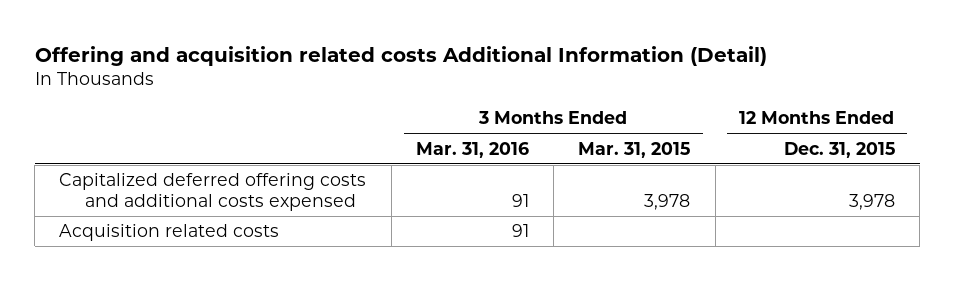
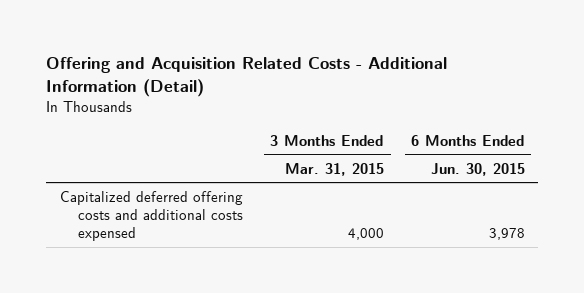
- Offering and acquisition related costs Additional Information (Detail)
+ Offering and Acquisition Related Costs - Additional Information (Detail)
- | 3 Months Ended Mar. 31, 2016 | 3 Months Ended Mar. 31, 2015 | 12 Months Ended Dec. 31, 2015
+ | 3 Months Ended Mar. 31, 2015 | 6 Months Ended Jun. 30, 2015
- Capitalized deferred offering costs and additional costs expensed | 91 | 3,978 | 3,978
- Acquisition related costs | 91 | |
+ Capitalized deferred offering costs and additional costs expensed | 4,000 | 3,978

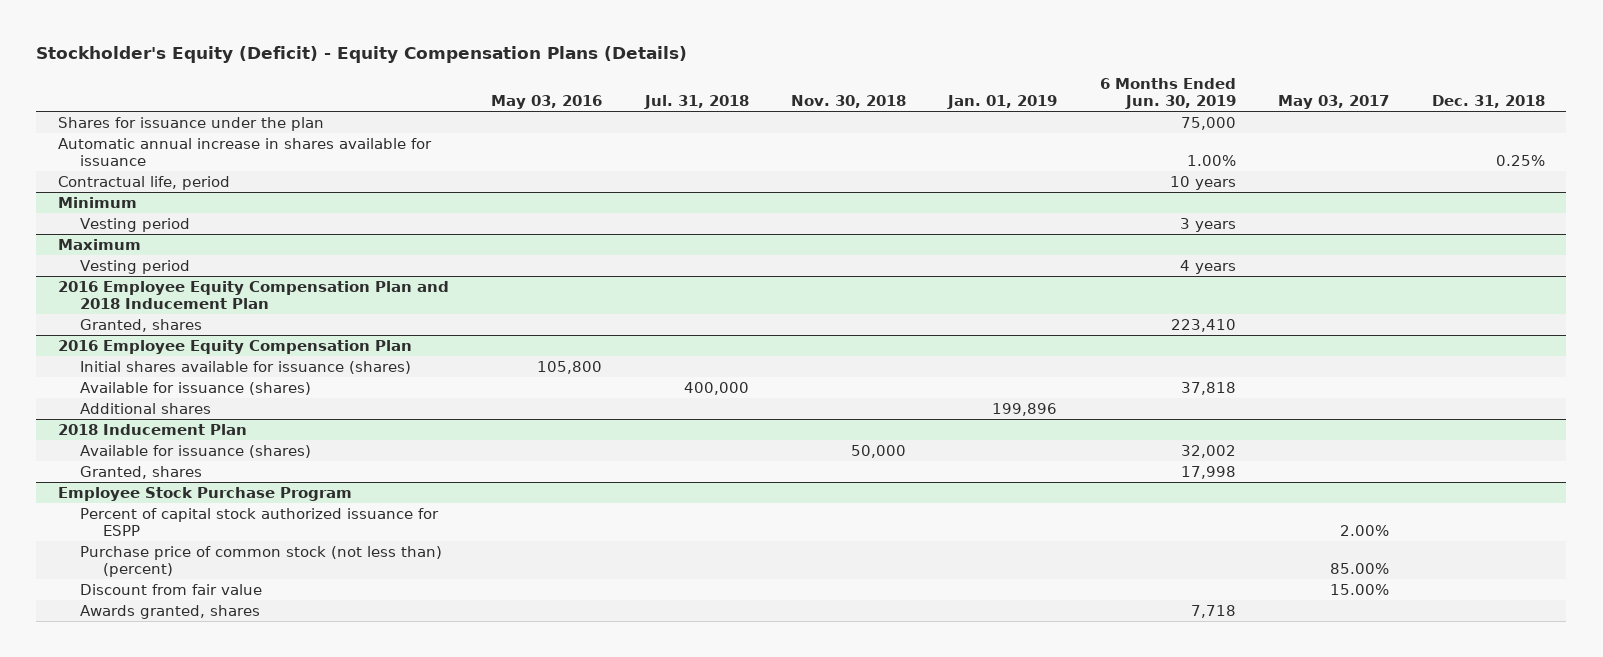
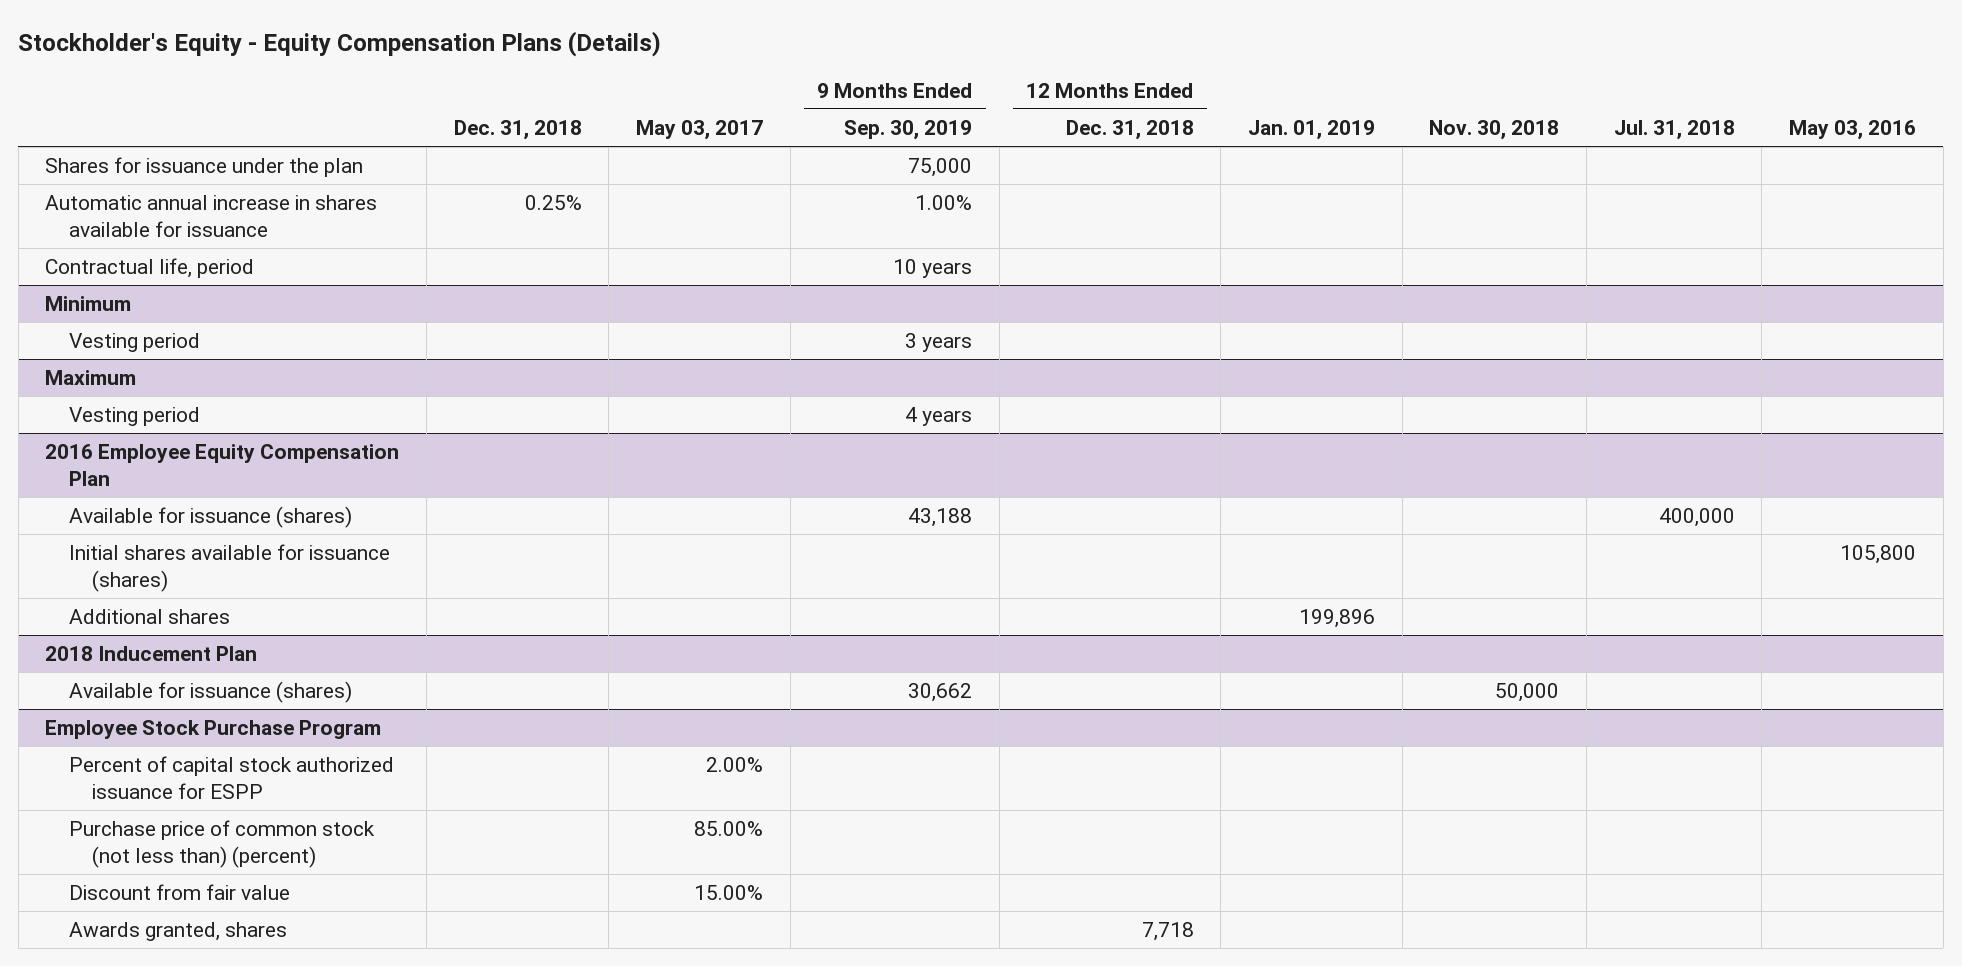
- Stockholder's Equity (Deficit) - Equity Compensation Plans (Details)
+ Stockholder's Equity - Equity Compensation Plans (Details)
- | May 03, 2016 | Jul. 31, 2018 | Nov. 30, 2018 | Jan. 01, 2019 | 6 Months Ended Jun. 30, 2019 | May 03, 2017 | Dec. 31, 2018
+ | Dec. 31, 2018 | May 03, 2017 | 9 Months Ended Sep. 30, 2019 | 12 Months Ended Dec. 31, 2018 | Jan. 01, 2019 | Nov. 30, 2018 | Jul. 31, 2018 | May 03, 2016
- 2016 Employee Equity Compensation Plan and 2018 Inducement Plan
- Granted, shares | | | | | 223,410 | |
@ 2016 Employee Equity Compensation Plan
moved down: Initial shares available for issuance (shares) | | | | | | | | 105,800
@ 2018 Inducement Plan
- Granted, shares | | | | | 17,998 | |

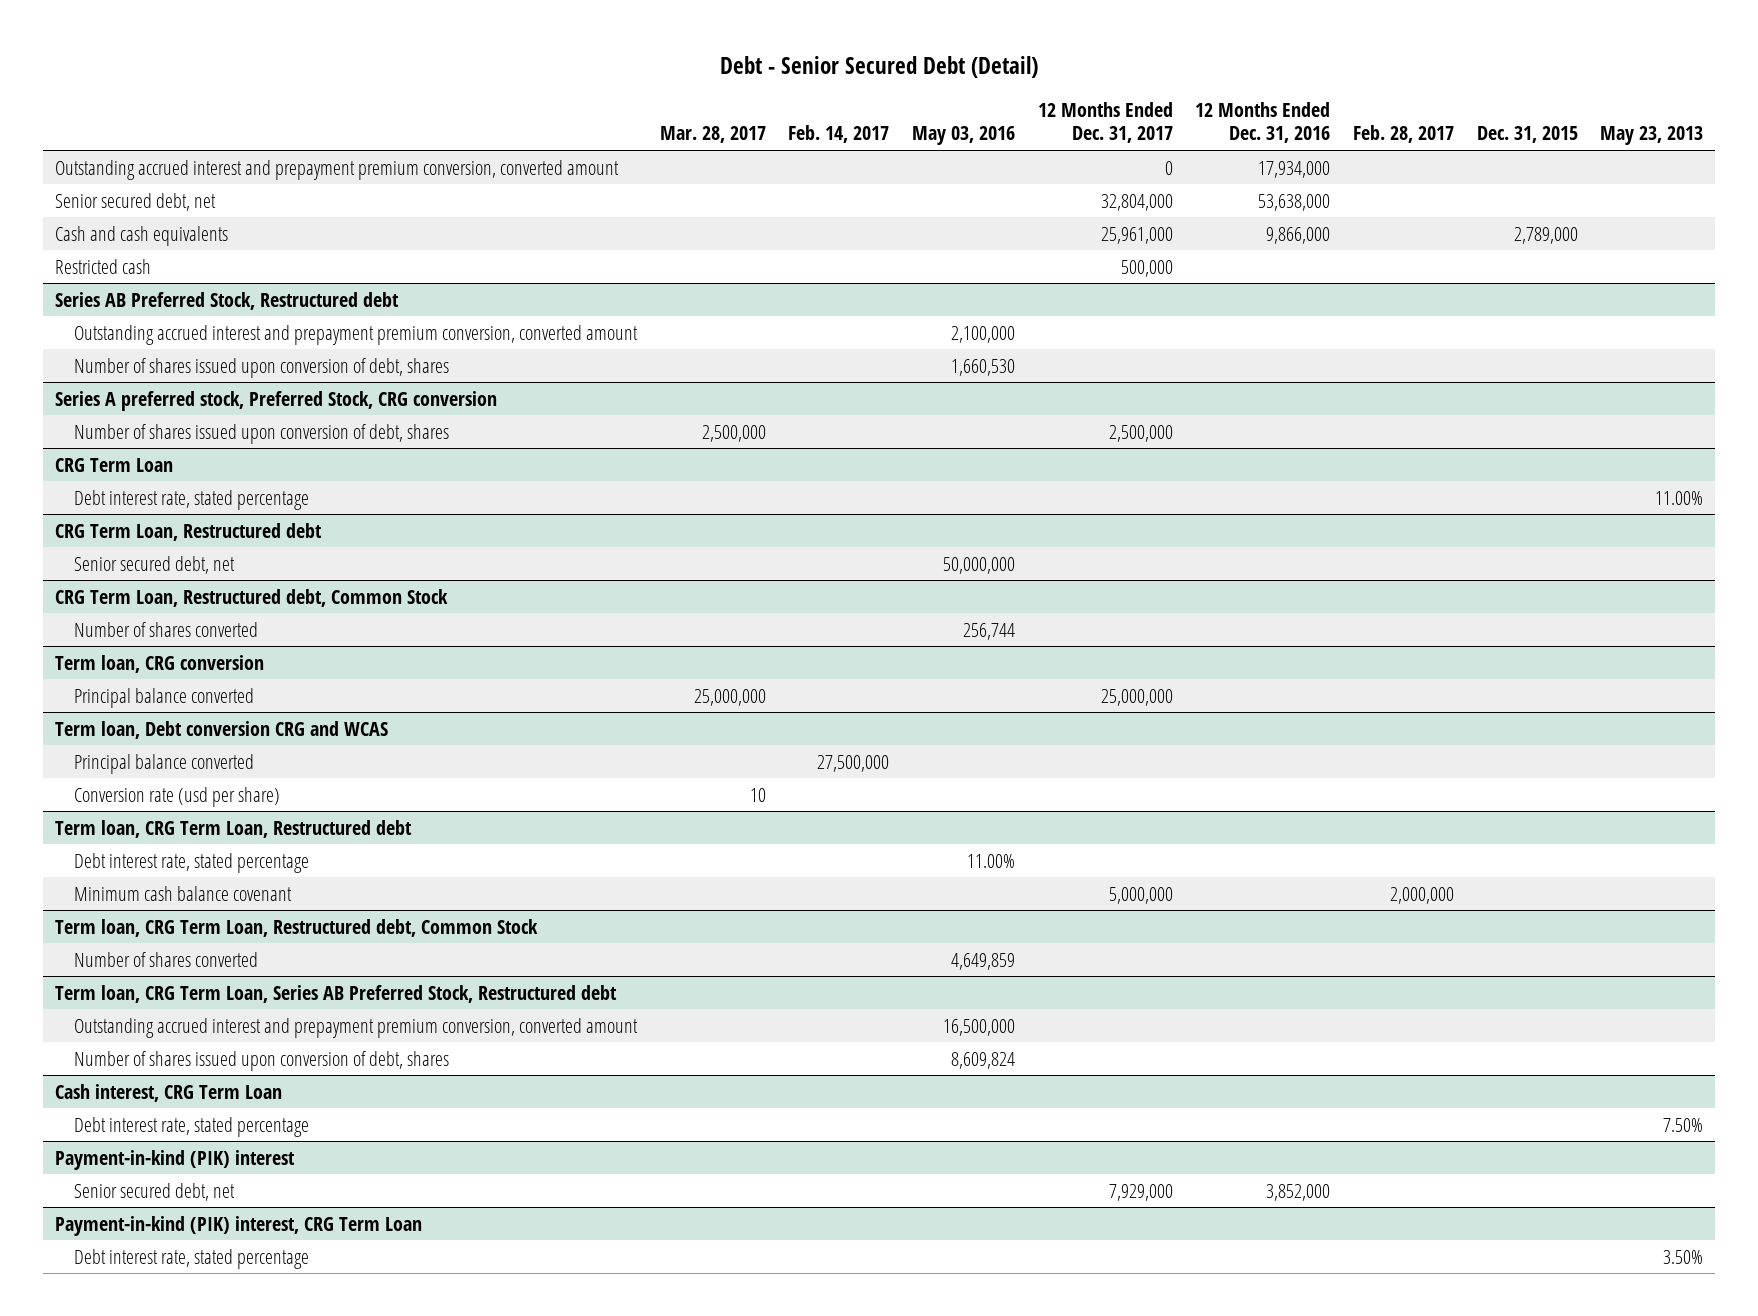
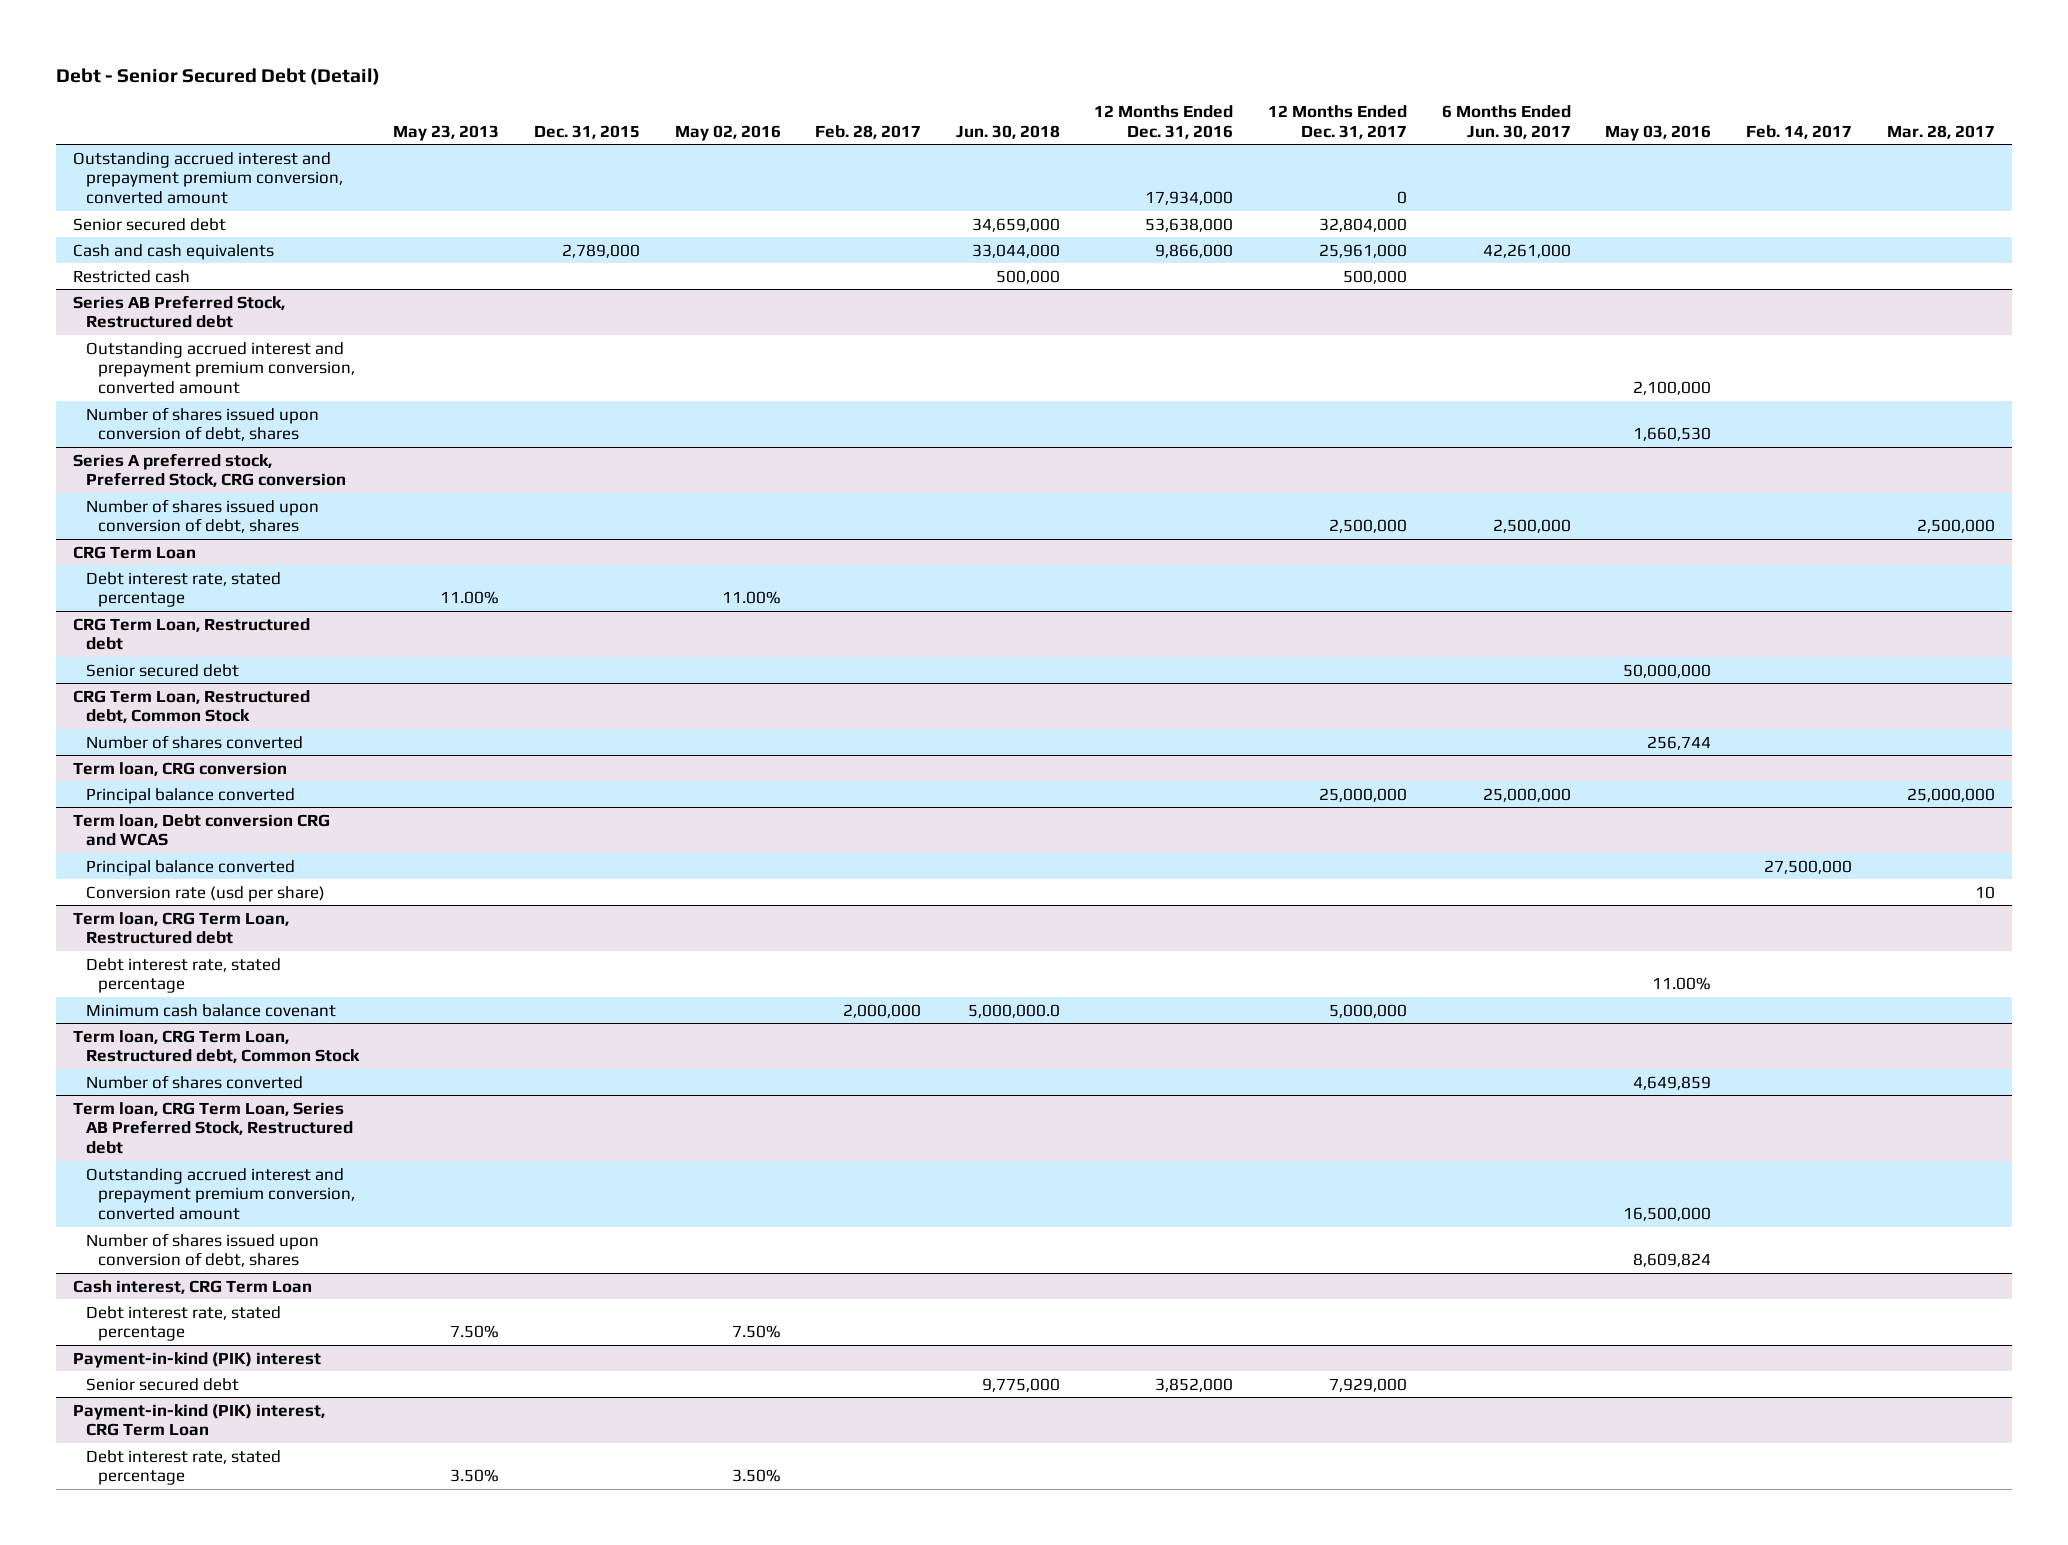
- | Mar. 28, 2017 | Feb. 14, 2017 | May 03, 2016 | 12 Months Ended Dec. 31, 2017 | 12 Months Ended Dec. 31, 2016 | Feb. 28, 2017 | Dec. 31, 2015 | May 23, 2013
+ | May 23, 2013 | Dec. 31, 2015 | May 02, 2016 | Feb. 28, 2017 | Jun. 30, 2018 | 12 Months Ended Dec. 31, 2016 | 12 Months Ended Dec. 31, 2017 | 6 Months Ended Jun. 30, 2017 | May 03, 2016 | Feb. 14, 2017 | Mar. 28, 2017
- Senior secured debt, net | | | | 32,804,000 | 53,638,000 | | |
+ Senior secured debt | | | | | 34,659,000 | 53,638,000 | 32,804,000 | | | |
@ CRG Term Loan, Restructured debt
- Senior secured debt, net | | | 50,000,000 | | | | |
+ Senior secured debt | | | | | | | | | 50,000,000 | |
@ Payment-in-kind (PIK) interest
- Senior secured debt, net | | | | 7,929,000 | 3,852,000 | | |
+ Senior secured debt | | | | | 9,775,000 | 3,852,000 | 7,929,000 | | | |

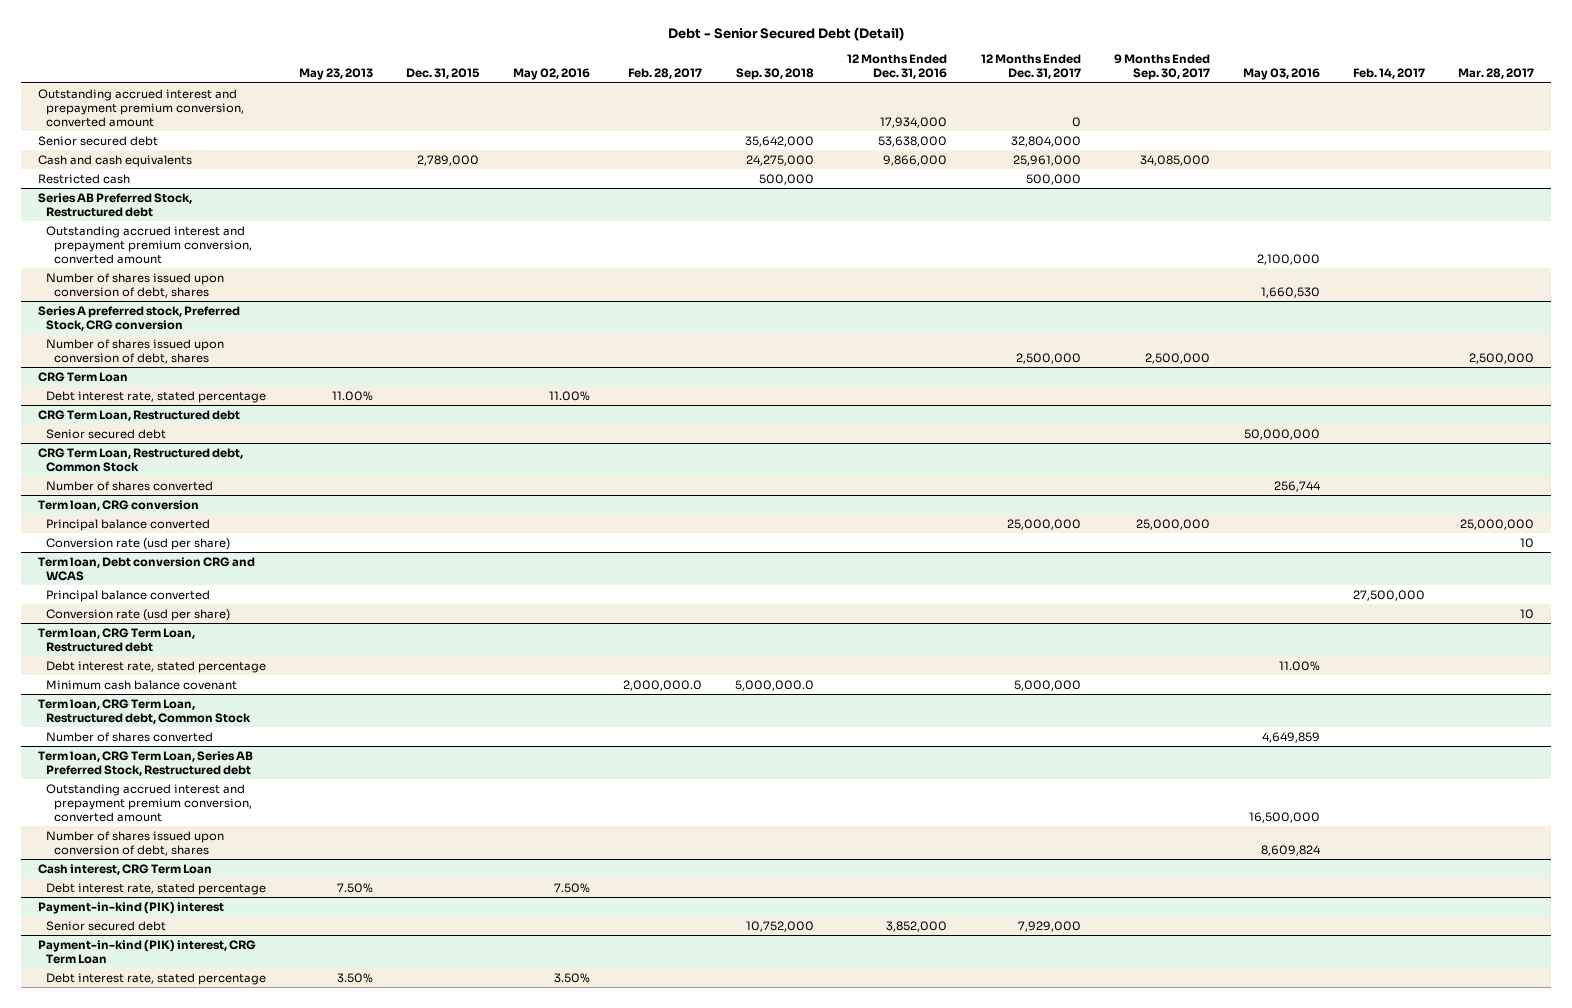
- | May 23, 2013 | Dec. 31, 2015 | May 02, 2016 | Feb. 28, 2017 | Jun. 30, 2018 | 12 Months Ended Dec. 31, 2016 | 12 Months Ended Dec. 31, 2017 | 6 Months Ended Jun. 30, 2017 | May 03, 2016 | Feb. 14, 2017 | Mar. 28, 2017
+ | May 23, 2013 | Dec. 31, 2015 | May 02, 2016 | Feb. 28, 2017 | Sep. 30, 2018 | 12 Months Ended Dec. 31, 2016 | 12 Months Ended Dec. 31, 2017 | 9 Months Ended Sep. 30, 2017 | May 03, 2016 | Feb. 14, 2017 | Mar. 28, 2017
@ Term loan, CRG conversion
+ Conversion rate (usd per share) | | | | | | | | | | | 10
@ Term loan, CRG Term Loan, Restructured debt
- Minimum cash balance covenant | | | | 2,000,000 | 5,000,000.0 | | 5,000,000 | | | |
+ Minimum cash balance covenant | | | | 2,000,000.0 | 5,000,000.0 | | 5,000,000 | | | |

